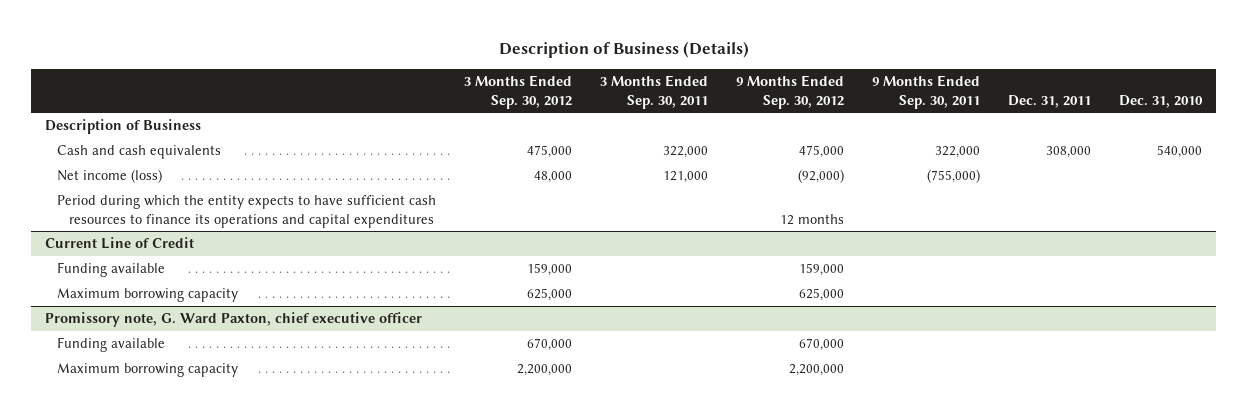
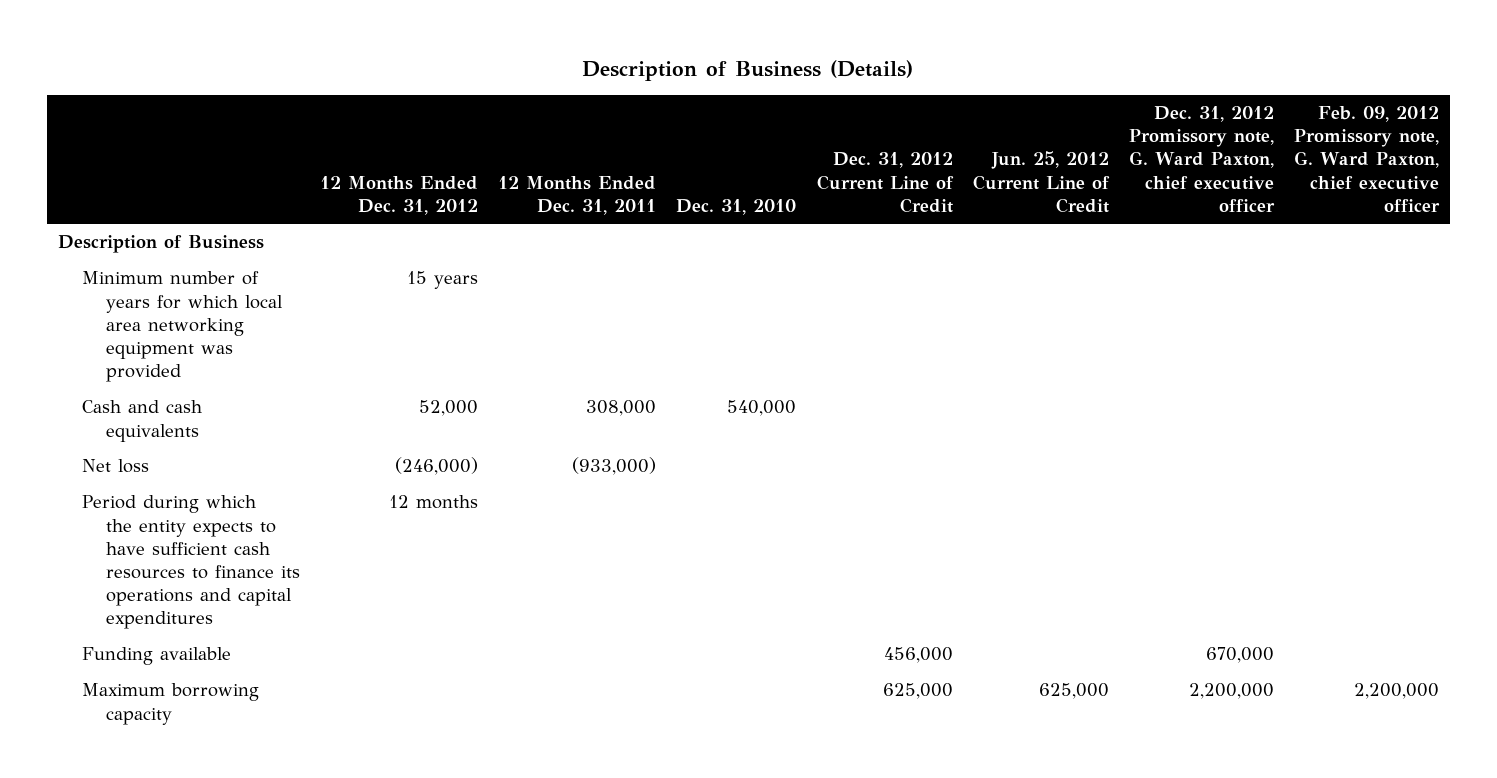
- | 3 Months Ended Sep. 30, 2012 | 3 Months Ended Sep. 30, 2011 | 9 Months Ended Sep. 30, 2012 | 9 Months Ended Sep. 30, 2011 | Dec. 31, 2011 | Dec. 31, 2010
+ | 12 Months Ended Dec. 31, 2012 | 12 Months Ended Dec. 31, 2011 | Dec. 31, 2010 | Dec. 31, 2012 Current Line of Credit | Jun. 25, 2012 Current Line of Credit | Dec. 31, 2012 Promissory note, G. Ward Paxton, chief executive officer | Feb. 09, 2012 Promissory note, G. Ward Paxton, chief executive officer
+ Minimum number of years for which local area networking equipment was provided | 15 years | | | | | |
- Net income (loss) | 48,000 | 121,000 | (92,000) | (755,000) | |
+ Net loss | (246,000) | (933,000) | | | | |
- Current Line of Credit
- Funding available | 159,000 | | 159,000 | | |
- Maximum borrowing capacity | 625,000 | | 625,000 | | |
- Promissory note, G. Ward Paxton, chief executive officer
- Funding available | 670,000 | | 670,000 | | |
- Maximum borrowing capacity | 2,200,000 | | 2,200,000 | | |
+ Funding available | | | | 456,000 | | 670,000 |
+ Maximum borrowing capacity | | | | 625,000 | 625,000 | 2,200,000 | 2,200,000

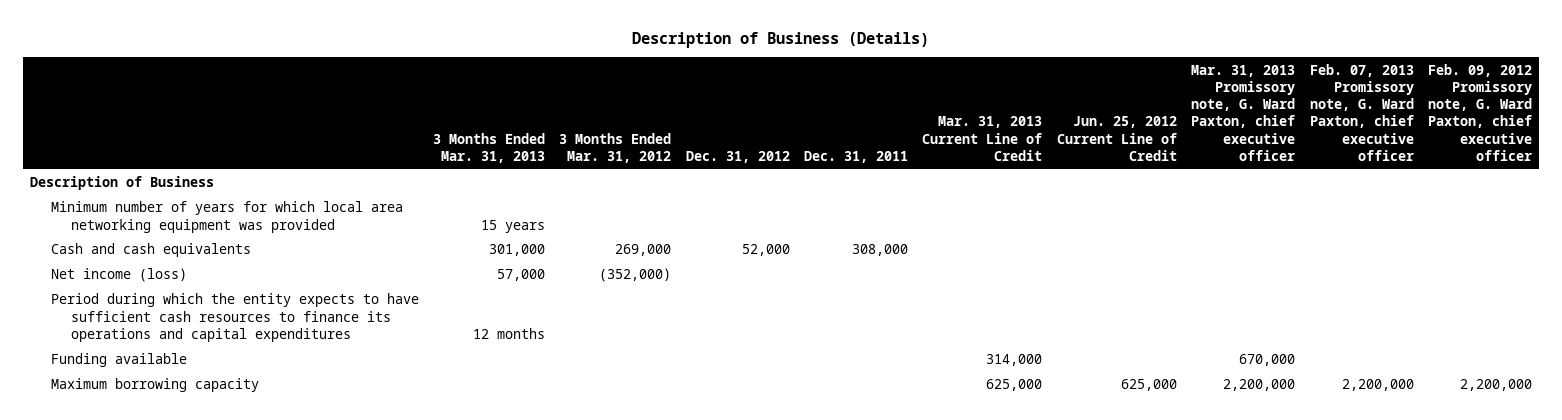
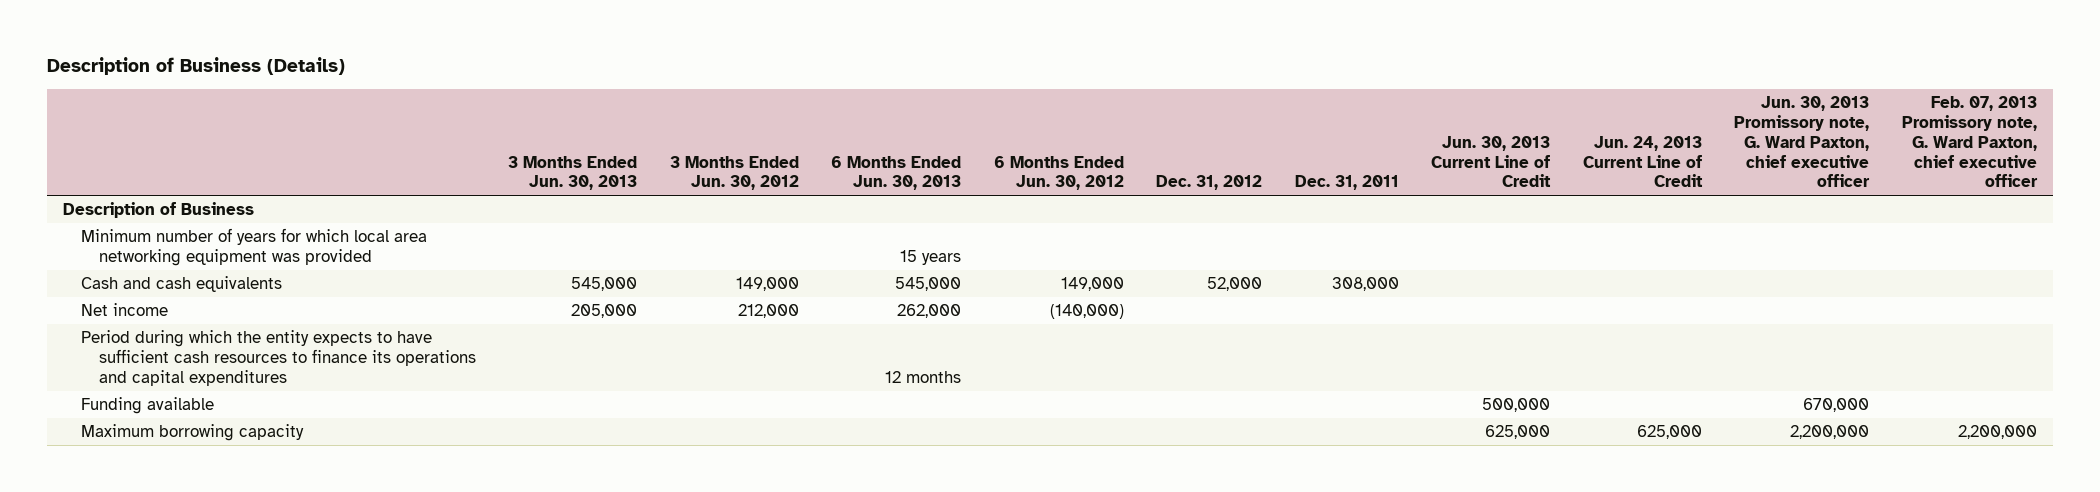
- | 3 Months Ended Mar. 31, 2013 | 3 Months Ended Mar. 31, 2012 | Dec. 31, 2012 | Dec. 31, 2011 | Mar. 31, 2013 Current Line of Credit | Jun. 25, 2012 Current Line of Credit | Mar. 31, 2013 Promissory note, G. Ward Paxton, chief executive officer | Feb. 07, 2013 Promissory note, G. Ward Paxton, chief executive officer | Feb. 09, 2012 Promissory note, G. Ward Paxton, chief executive officer
+ | 3 Months Ended Jun. 30, 2013 | 3 Months Ended Jun. 30, 2012 | 6 Months Ended Jun. 30, 2013 | 6 Months Ended Jun. 30, 2012 | Dec. 31, 2012 | Dec. 31, 2011 | Jun. 30, 2013 Current Line of Credit | Jun. 24, 2013 Current Line of Credit | Jun. 30, 2013 Promissory note, G. Ward Paxton, chief executive officer | Feb. 07, 2013 Promissory note, G. Ward Paxton, chief executive officer
- Net income (loss) | 57,000 | (352,000) | | | | | | |
+ Net income | 205,000 | 212,000 | 262,000 | (140,000) | | | | | |

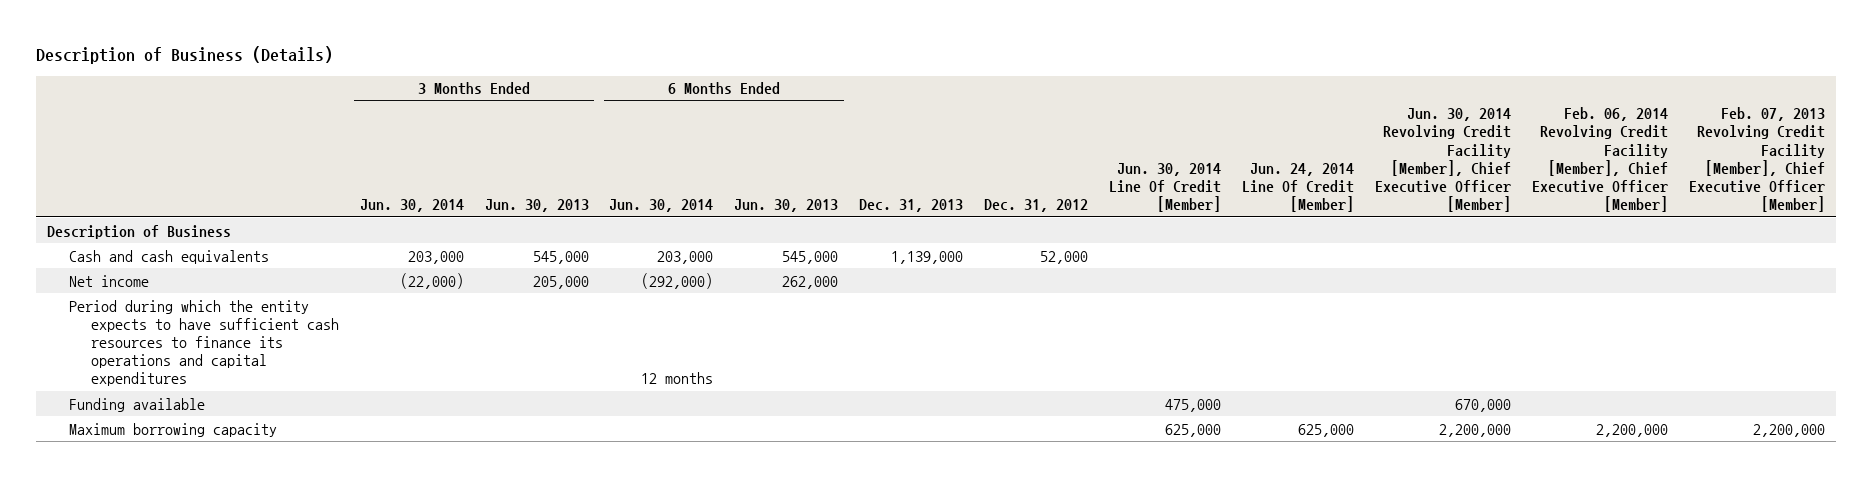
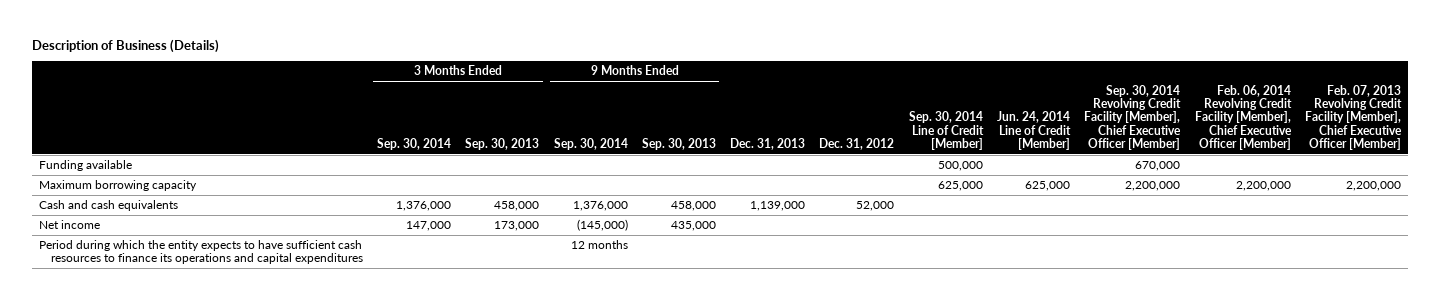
- | 3 Months Ended Jun. 30, 2014 | 3 Months Ended Jun. 30, 2013 | 6 Months Ended Jun. 30, 2014 | 6 Months Ended Jun. 30, 2013 | Dec. 31, 2013 | Dec. 31, 2012 | Jun. 30, 2014 Line Of Credit [Member] | Jun. 24, 2014 Line Of Credit [Member] | Jun. 30, 2014 Revolving Credit Facility [Member], Chief Executive Officer [Member] | Feb. 06, 2014 Revolving Credit Facility [Member], Chief Executive Officer [Member] | Feb. 07, 2013 Revolving Credit Facility [Member], Chief Executive Officer [Member]
+ | 3 Months Ended Sep. 30, 2014 | 3 Months Ended Sep. 30, 2013 | 9 Months Ended Sep. 30, 2014 | 9 Months Ended Sep. 30, 2013 | Dec. 31, 2013 | Dec. 31, 2012 | Sep. 30, 2014 Line of Credit [Member] | Jun. 24, 2014 Line of Credit [Member] | Sep. 30, 2014 Revolving Credit Facility [Member], Chief Executive Officer [Member] | Feb. 06, 2014 Revolving Credit Facility [Member], Chief Executive Officer [Member] | Feb. 07, 2013 Revolving Credit Facility [Member], Chief Executive Officer [Member]
- Description of Business
moved up: Funding available | | | | | | | 500,000 | | 670,000 | |
moved up: Maximum borrowing capacity | | | | | | | 625,000 | 625,000 | 2,200,000 | 2,200,000 | 2,200,000

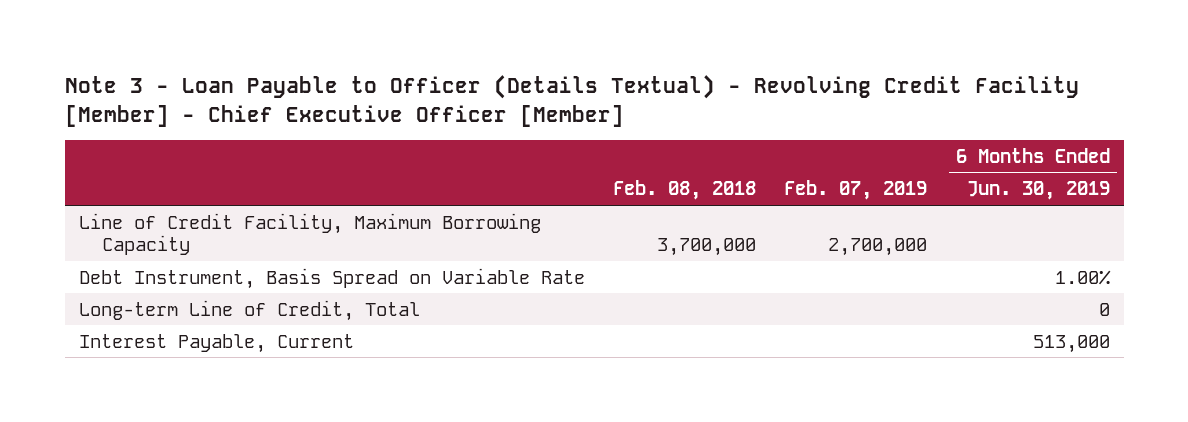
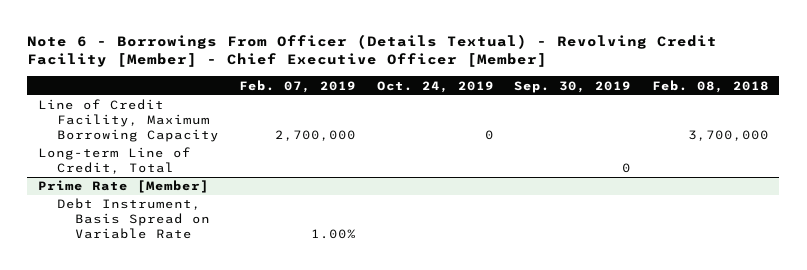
- Note 3 - Loan Payable to Officer (Details Textual) - Revolving Credit Facility [Member] - Chief Executive Officer [Member]
+ Note 6 - Borrowings From Officer (Details Textual) - Revolving Credit Facility [Member] - Chief Executive Officer [Member]
- | Feb. 08, 2018 | Feb. 07, 2019 | 6 Months Ended Jun. 30, 2019
+ | Feb. 07, 2019 | Oct. 24, 2019 | Sep. 30, 2019 | Feb. 08, 2018
- Debt Instrument, Basis Spread on Variable Rate | | | 1.00%
- Interest Payable, Current | | | 513,000
+ Prime Rate [Member]
+ Debt Instrument, Basis Spread on Variable Rate | 1.00% | | |

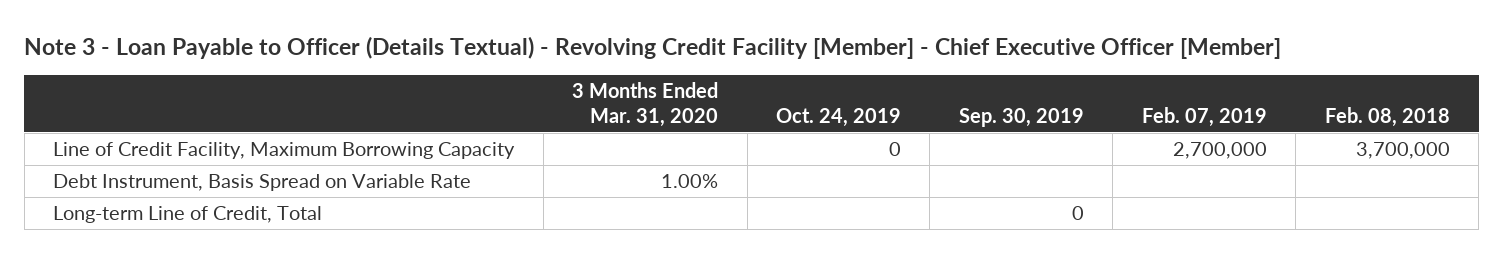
- Note 6 - Borrowings From Officer (Details Textual) - Revolving Credit Facility [Member] - Chief Executive Officer [Member]
+ Note 3 - Loan Payable to Officer (Details Textual) - Revolving Credit Facility [Member] - Chief Executive Officer [Member]
- | Feb. 07, 2019 | Oct. 24, 2019 | Sep. 30, 2019 | Feb. 08, 2018
+ | 3 Months Ended Mar. 31, 2020 | Oct. 24, 2019 | Sep. 30, 2019 | Feb. 07, 2019 | Feb. 08, 2018
+ Debt Instrument, Basis Spread on Variable Rate | 1.00% | | | |
- Prime Rate [Member]
- Debt Instrument, Basis Spread on Variable Rate | 1.00% | | |

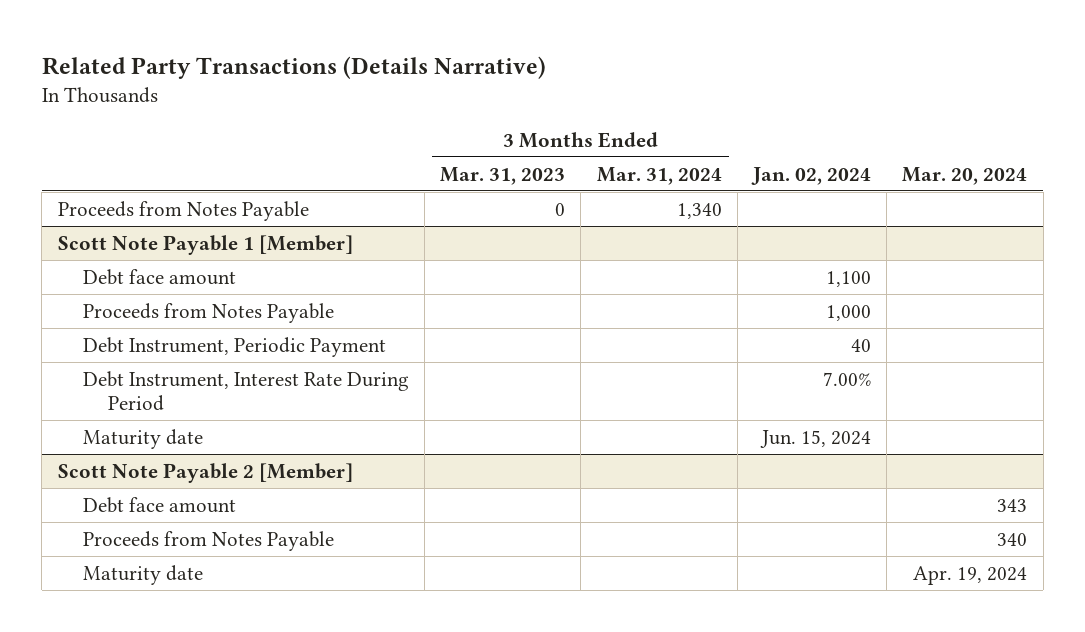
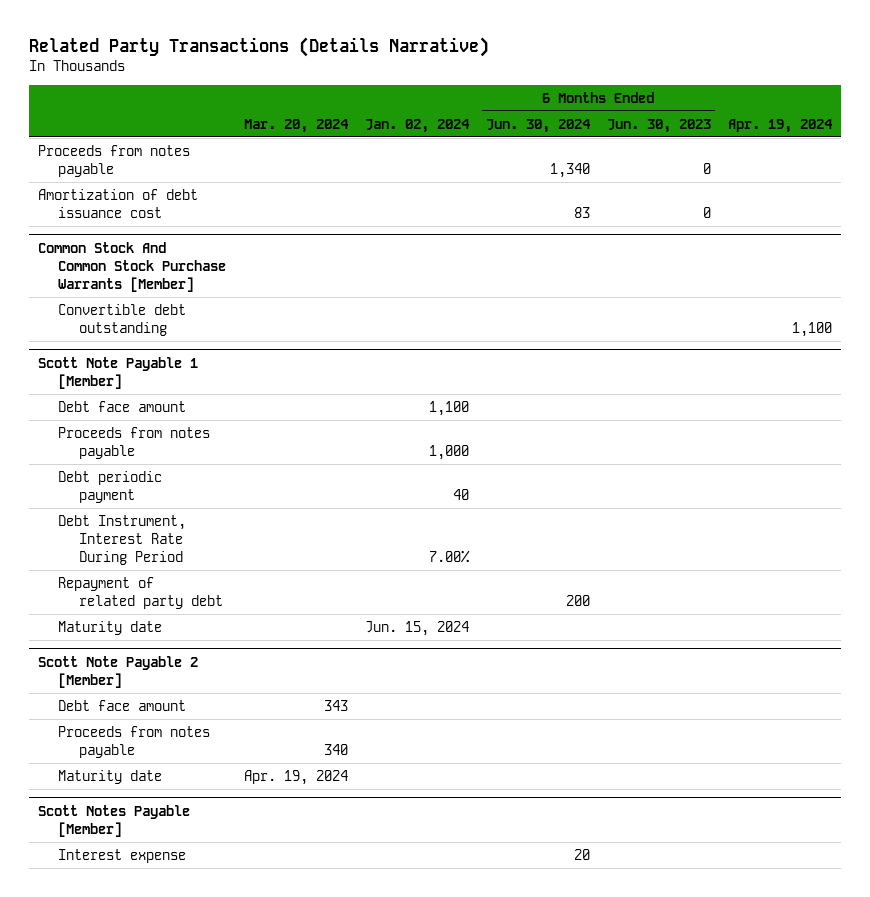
- | 3 Months Ended Mar. 31, 2023 | 3 Months Ended Mar. 31, 2024 | Jan. 02, 2024 | Mar. 20, 2024
+ | Mar. 20, 2024 | Jan. 02, 2024 | 6 Months Ended Jun. 30, 2024 | 6 Months Ended Jun. 30, 2023 | Apr. 19, 2024
- Proceeds from Notes Payable | 0 | 1,340 | |
+ Proceeds from notes payable | | | 1,340 | 0 |
+ Amortization of debt issuance cost | | | 83 | 0 |
+ Common Stock And Common Stock Purchase Warrants [Member]
+ Convertible debt outstanding | | | | | 1,100
@ Scott Note Payable 1 [Member]
- Proceeds from Notes Payable | | | 1,000 |
- Debt Instrument, Periodic Payment | | | 40 |
+ Proceeds from notes payable | | 1,000 | | |
+ Debt periodic payment | | 40 | | |
+ Repayment of related party debt | | | 200 | |
@ Scott Note Payable 2 [Member]
- Proceeds from Notes Payable | | | | 340
+ Proceeds from notes payable | 340 | | | |
+ Scott Notes Payable [Member]
+ Interest expense | | | 20 | |

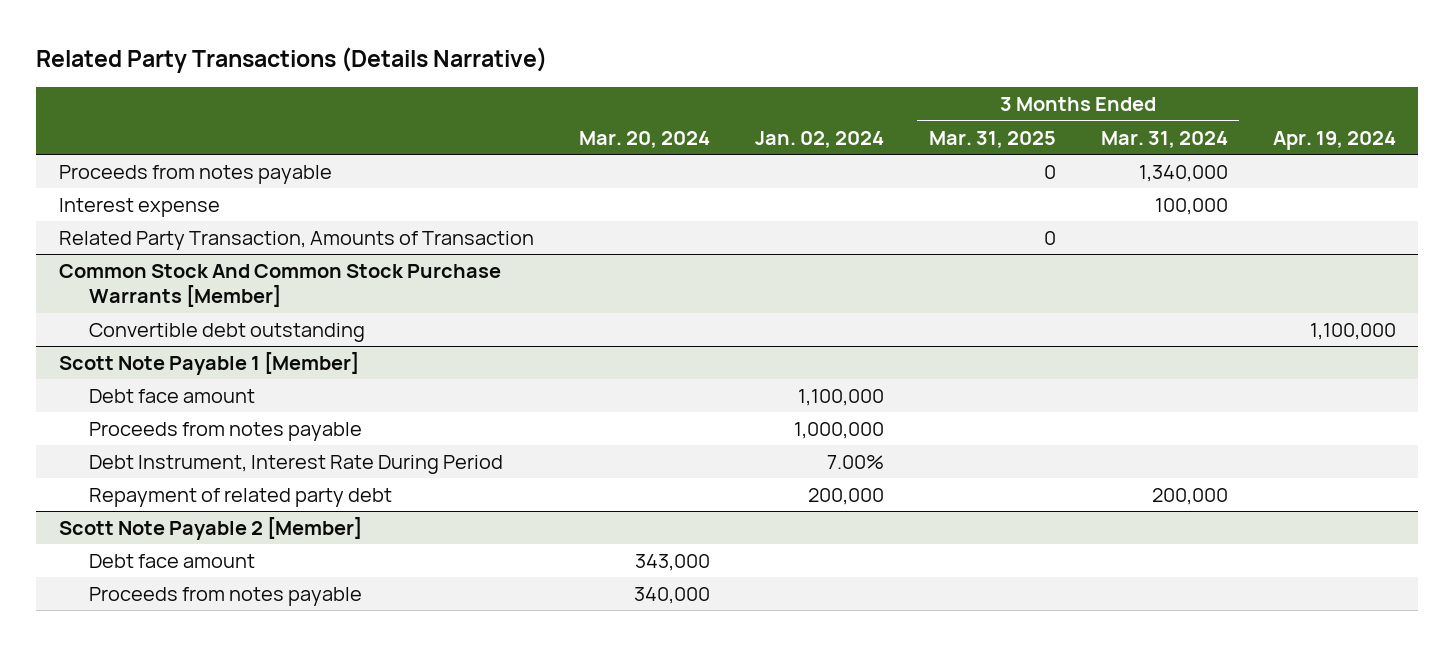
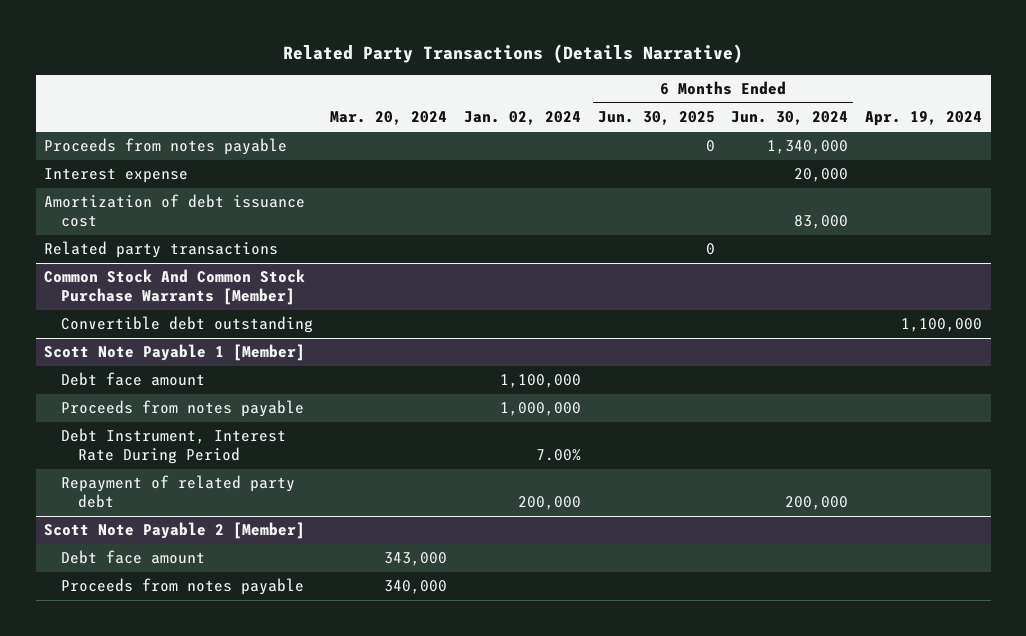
- | Mar. 20, 2024 | Jan. 02, 2024 | 3 Months Ended Mar. 31, 2025 | 3 Months Ended Mar. 31, 2024 | Apr. 19, 2024
+ | Mar. 20, 2024 | Jan. 02, 2024 | 6 Months Ended Jun. 30, 2025 | 6 Months Ended Jun. 30, 2024 | Apr. 19, 2024
- Related Party Transaction, Amounts of Transaction | | | 0 | |
+ Amortization of debt issuance cost | | | | 83,000 |
+ Related party transactions | | | 0 | |

